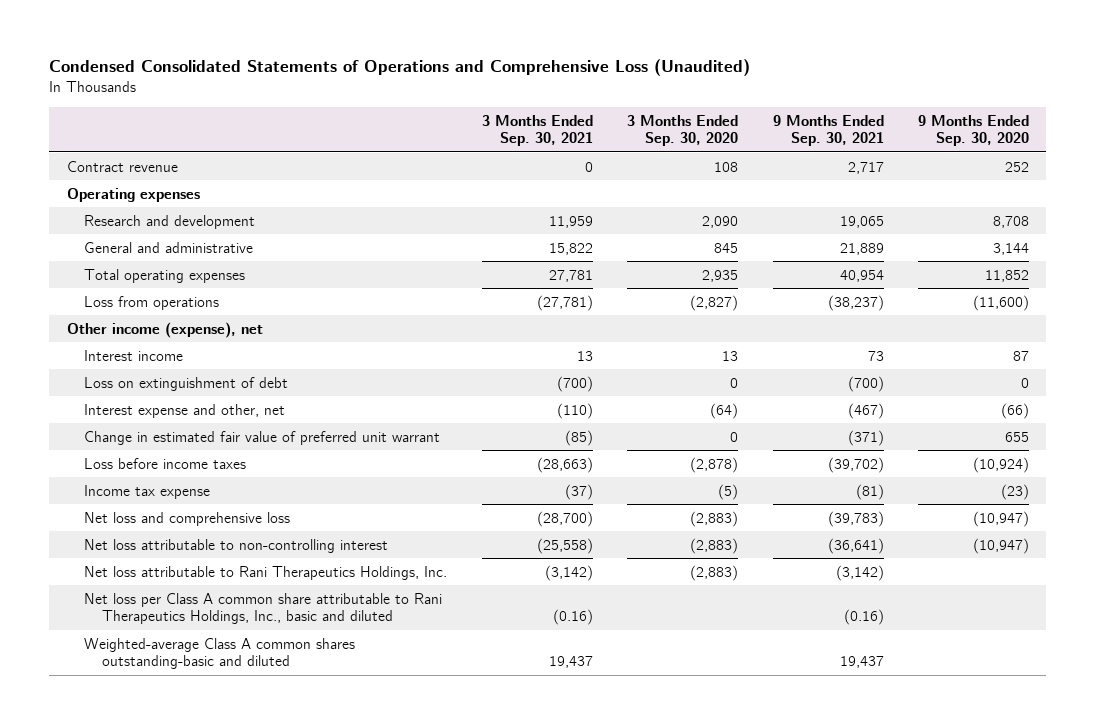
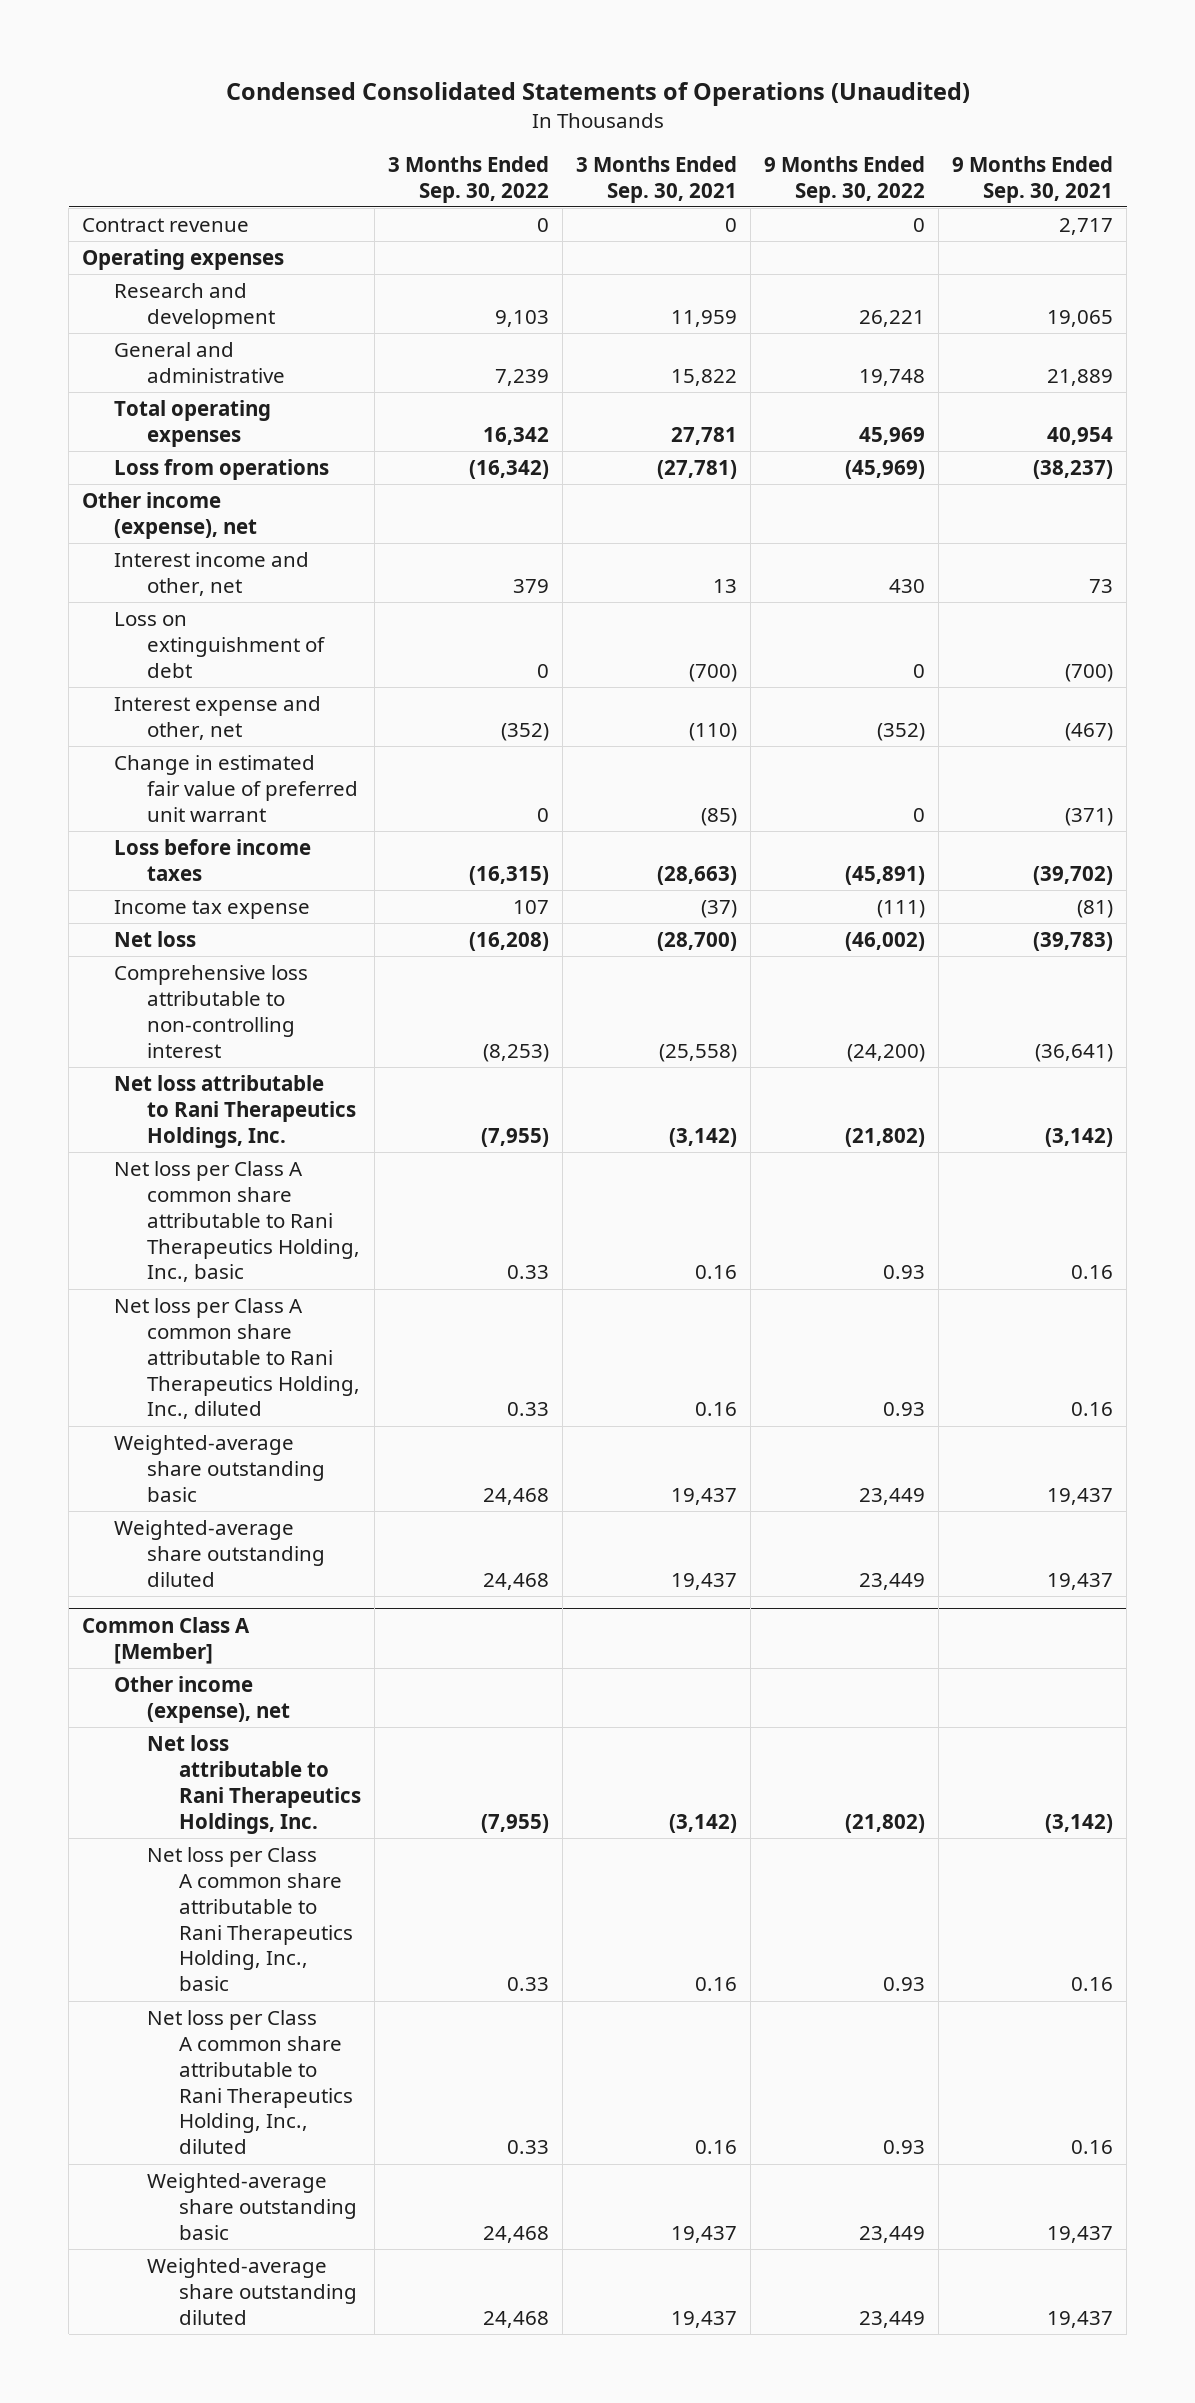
- Condensed Consolidated Statements of Operations and Comprehensive Loss (Unaudited)
+ Condensed Consolidated Statements of Operations (Unaudited)
- | 3 Months Ended Sep. 30, 2021 | 3 Months Ended Sep. 30, 2020 | 9 Months Ended Sep. 30, 2021 | 9 Months Ended Sep. 30, 2020
+ | 3 Months Ended Sep. 30, 2022 | 3 Months Ended Sep. 30, 2021 | 9 Months Ended Sep. 30, 2022 | 9 Months Ended Sep. 30, 2021
- Interest income | 13 | 13 | 73 | 87
+ Interest income and other, net | 379 | 13 | 430 | 73
- Net loss and comprehensive loss | (28,700) | (2,883) | (39,783) | (10,947)
- Net loss attributable to non-controlling interest | (25,558) | (2,883) | (36,641) | (10,947)
+ Net loss | (16,208) | (28,700) | (46,002) | (39,783)
+ Comprehensive loss attributable to non-controlling interest | (8,253) | (25,558) | (24,200) | (36,641)
- Net loss per Class A common share attributable to Rani Therapeutics Holdings, Inc., basic and diluted | (0.16) | | (0.16) |
- Weighted-average Class A common shares outstanding-basic and diluted | 19,437 | | 19,437 |
+ Net loss per Class A common share attributable to Rani Therapeutics Holding, Inc., basic | 0.33 | 0.16 | 0.93 | 0.16
+ Net loss per Class A common share attributable to Rani Therapeutics Holding, Inc., diluted | 0.33 | 0.16 | 0.93 | 0.16
+ Weighted-average share outstanding basic | 24,468 | 19,437 | 23,449 | 19,437
+ Weighted-average share outstanding diluted | 24,468 | 19,437 | 23,449 | 19,437
+ Common Class A [Member]
+ Other income (expense), net
+ Net loss attributable to Rani Therapeutics Holdings, Inc. | (7,955) | (3,142) | (21,802) | (3,142)
+ Net loss per Class A common share attributable to Rani Therapeutics Holding, Inc., basic | 0.33 | 0.16 | 0.93 | 0.16
+ Net loss per Class A common share attributable to Rani Therapeutics Holding, Inc., diluted | 0.33 | 0.16 | 0.93 | 0.16
+ Weighted-average share outstanding basic | 24,468 | 19,437 | 23,449 | 19,437
+ Weighted-average share outstanding diluted | 24,468 | 19,437 | 23,449 | 19,437

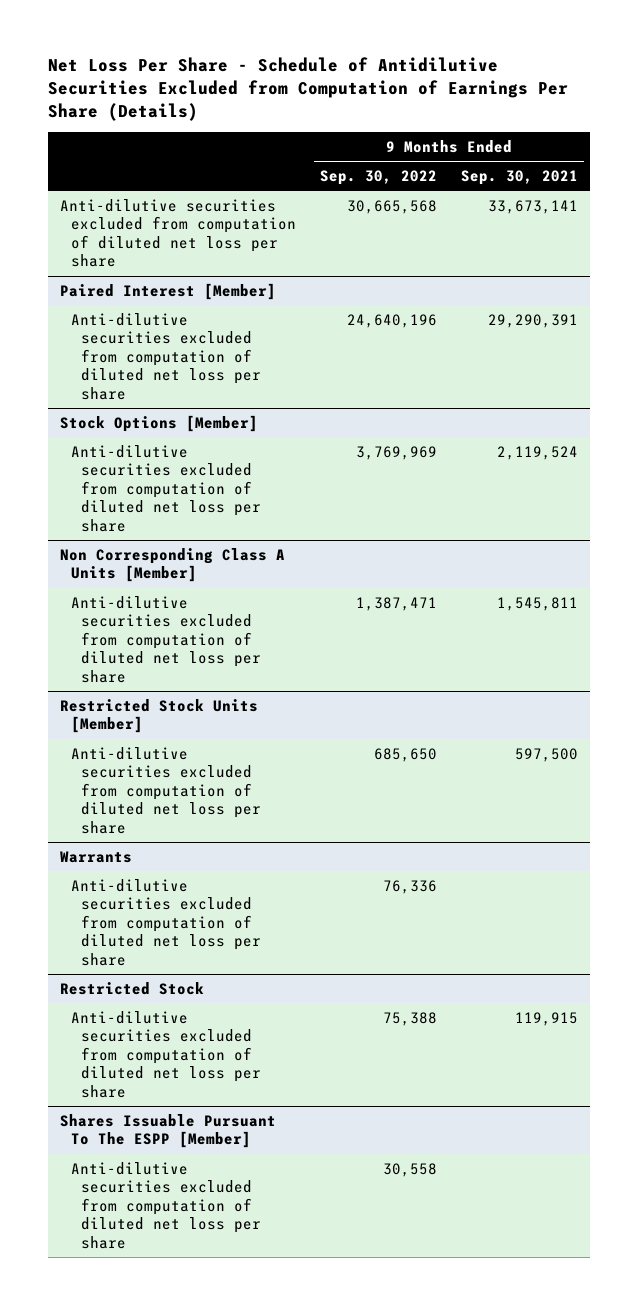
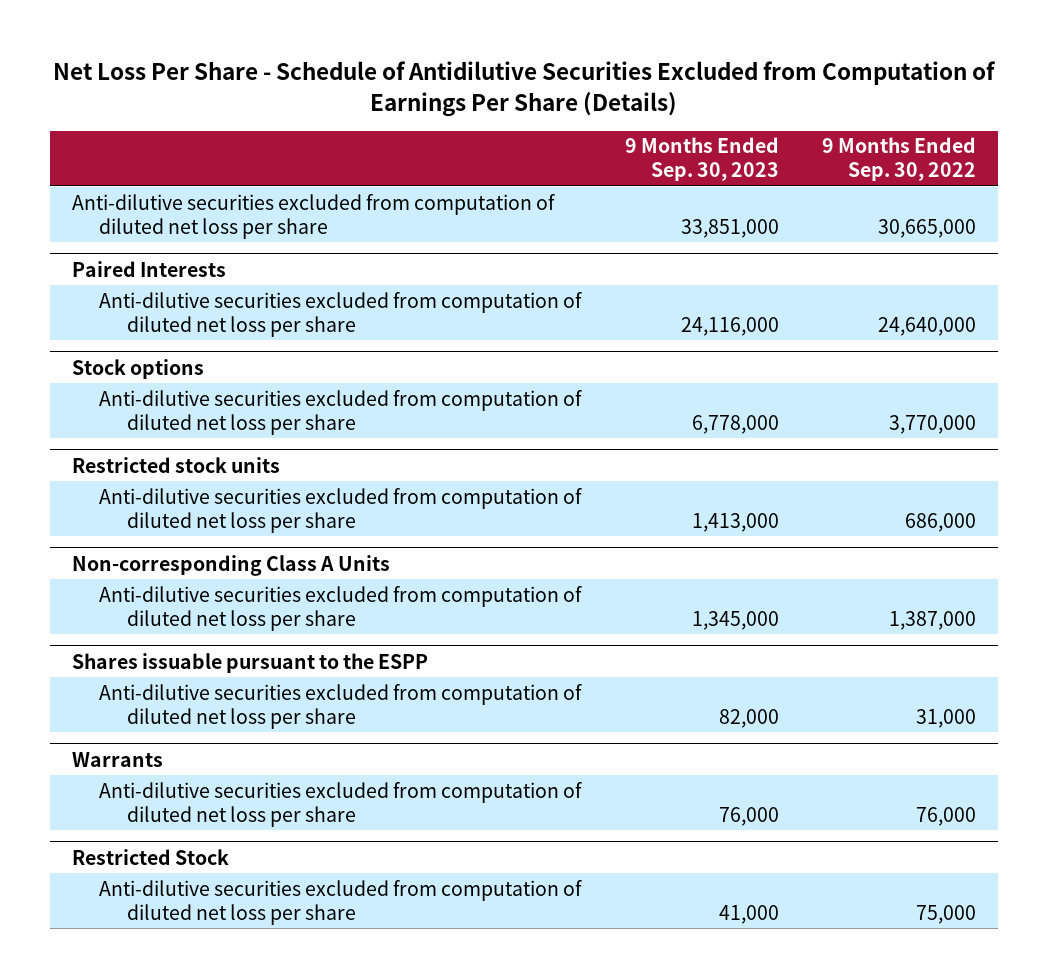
- | 9 Months Ended Sep. 30, 2022 | 9 Months Ended Sep. 30, 2021
+ | 9 Months Ended Sep. 30, 2023 | 9 Months Ended Sep. 30, 2022
- Anti-dilutive securities excluded from computation of diluted net loss per share | 30,665,568 | 33,673,141
- Paired Interest [Member]
- Anti-dilutive securities excluded from computation of diluted net loss per share | 24,640,196 | 29,290,391
- Stock Options [Member]
- Anti-dilutive securities excluded from computation of diluted net loss per share | 3,769,969 | 2,119,524
- Non Corresponding Class A Units [Member]
- Anti-dilutive securities excluded from computation of diluted net loss per share | 1,387,471 | 1,545,811
- Restricted Stock Units [Member]
- Anti-dilutive securities excluded from computation of diluted net loss per share | 685,650 | 597,500
+ Anti-dilutive securities excluded from computation of diluted net loss per share | 33,851,000 | 30,665,000
+ Paired Interests
+ Anti-dilutive securities excluded from computation of diluted net loss per share | 24,116,000 | 24,640,000
+ Stock options
+ Anti-dilutive securities excluded from computation of diluted net loss per share | 6,778,000 | 3,770,000
+ Restricted stock units
+ Anti-dilutive securities excluded from computation of diluted net loss per share | 1,413,000 | 686,000
+ Non-corresponding Class A Units
+ Anti-dilutive securities excluded from computation of diluted net loss per share | 1,345,000 | 1,387,000
+ Shares issuable pursuant to the ESPP
+ Anti-dilutive securities excluded from computation of diluted net loss per share | 82,000 | 31,000
@ Warrants
- Anti-dilutive securities excluded from computation of diluted net loss per share | 76,336 |
+ Anti-dilutive securities excluded from computation of diluted net loss per share | 76,000 | 76,000
@ Restricted Stock
- Anti-dilutive securities excluded from computation of diluted net loss per share | 75,388 | 119,915
- Shares Issuable Pursuant To The ESPP [Member]
- Anti-dilutive securities excluded from computation of diluted net loss per share | 30,558 |
@ Restricted Stock
+ Anti-dilutive securities excluded from computation of diluted net loss per share | 41,000 | 75,000

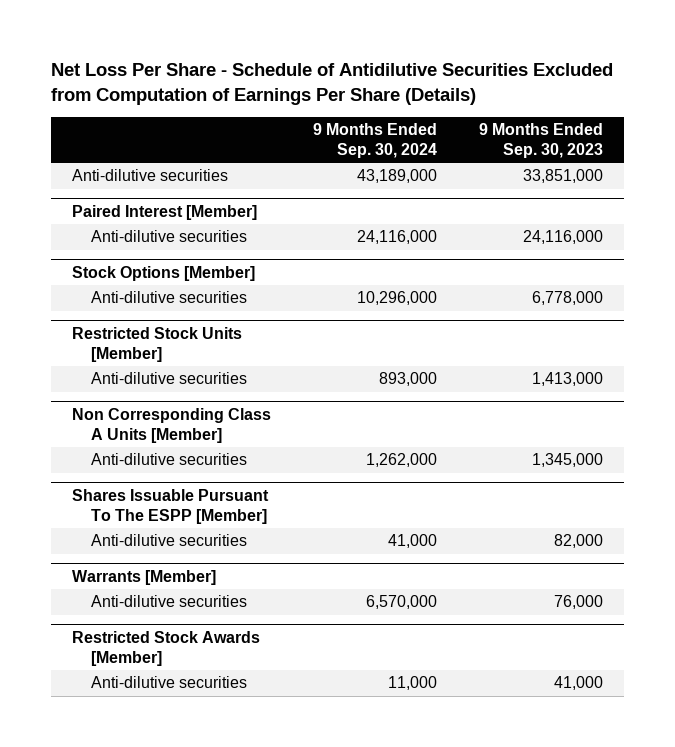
- | 9 Months Ended Sep. 30, 2023 | 9 Months Ended Sep. 30, 2022
+ | 9 Months Ended Sep. 30, 2024 | 9 Months Ended Sep. 30, 2023
- Anti-dilutive securities excluded from computation of diluted net loss per share | 33,851,000 | 30,665,000
- Paired Interests
- Anti-dilutive securities excluded from computation of diluted net loss per share | 24,116,000 | 24,640,000
- Stock options
- Anti-dilutive securities excluded from computation of diluted net loss per share | 6,778,000 | 3,770,000
- Restricted stock units
- Anti-dilutive securities excluded from computation of diluted net loss per share | 1,413,000 | 686,000
- Non-corresponding Class A Units
- Anti-dilutive securities excluded from computation of diluted net loss per share | 1,345,000 | 1,387,000
- Shares issuable pursuant to the ESPP
- Anti-dilutive securities excluded from computation of diluted net loss per share | 82,000 | 31,000
- Warrants
- Anti-dilutive securities excluded from computation of diluted net loss per share | 76,000 | 76,000
- Restricted Stock
- Anti-dilutive securities excluded from computation of diluted net loss per share | 41,000 | 75,000
+ Anti-dilutive securities | 43,189,000 | 33,851,000
+ Paired Interest [Member]
+ Anti-dilutive securities | 24,116,000 | 24,116,000
+ Stock Options [Member]
+ Anti-dilutive securities | 10,296,000 | 6,778,000
+ Restricted Stock Units [Member]
+ Anti-dilutive securities | 893,000 | 1,413,000
+ Non Corresponding Class A Units [Member]
+ Anti-dilutive securities | 1,262,000 | 1,345,000
+ Shares Issuable Pursuant To The ESPP [Member]
+ Anti-dilutive securities | 41,000 | 82,000
+ Warrants [Member]
+ Anti-dilutive securities | 6,570,000 | 76,000
+ Restricted Stock Awards [Member]
+ Anti-dilutive securities | 11,000 | 41,000

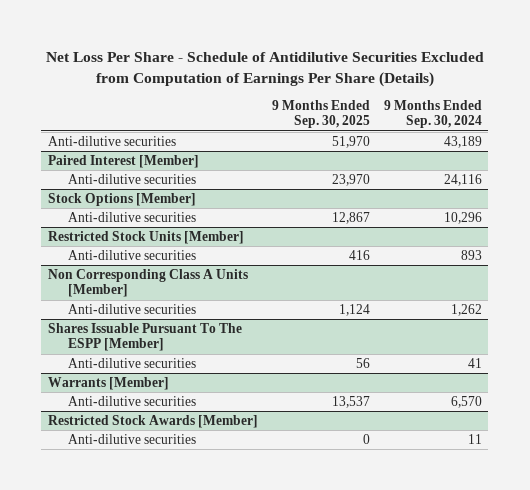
- | 9 Months Ended Sep. 30, 2024 | 9 Months Ended Sep. 30, 2023
+ | 9 Months Ended Sep. 30, 2025 | 9 Months Ended Sep. 30, 2024
- Anti-dilutive securities | 43,189,000 | 33,851,000
+ Anti-dilutive securities | 51,970 | 43,189
@ Paired Interest [Member]
- Anti-dilutive securities | 24,116,000 | 24,116,000
+ Anti-dilutive securities | 23,970 | 24,116
@ Stock Options [Member]
- Anti-dilutive securities | 10,296,000 | 6,778,000
+ Anti-dilutive securities | 12,867 | 10,296
@ Restricted Stock Units [Member]
- Anti-dilutive securities | 893,000 | 1,413,000
+ Anti-dilutive securities | 416 | 893
@ Non Corresponding Class A Units [Member]
- Anti-dilutive securities | 1,262,000 | 1,345,000
+ Anti-dilutive securities | 1,124 | 1,262
@ Shares Issuable Pursuant To The ESPP [Member]
- Anti-dilutive securities | 41,000 | 82,000
+ Anti-dilutive securities | 56 | 41
@ Warrants [Member]
- Anti-dilutive securities | 6,570,000 | 76,000
+ Anti-dilutive securities | 13,537 | 6,570
@ Restricted Stock Awards [Member]
- Anti-dilutive securities | 11,000 | 41,000
+ Anti-dilutive securities | 0 | 11

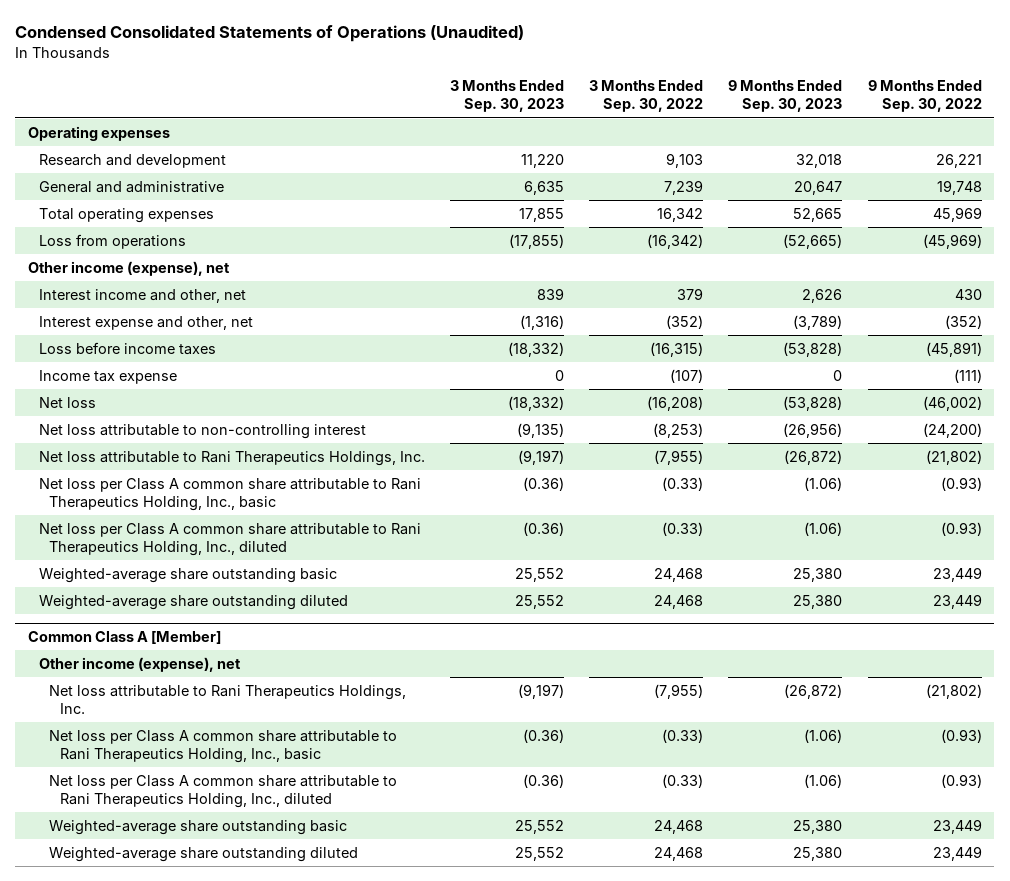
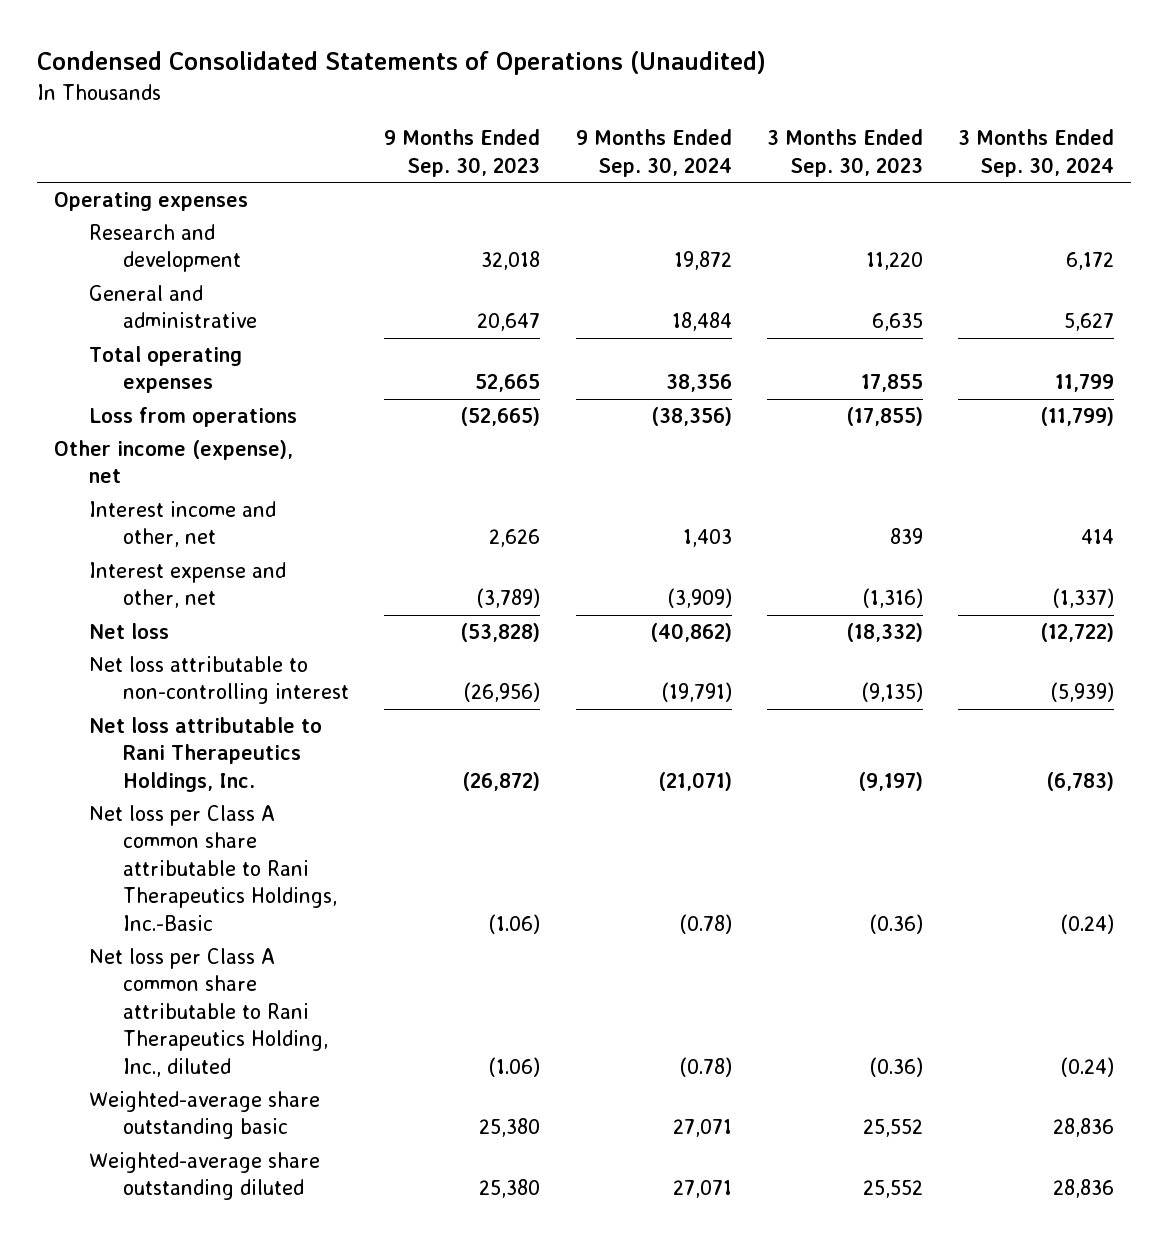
- | 3 Months Ended Sep. 30, 2023 | 3 Months Ended Sep. 30, 2022 | 9 Months Ended Sep. 30, 2023 | 9 Months Ended Sep. 30, 2022
+ | 9 Months Ended Sep. 30, 2023 | 9 Months Ended Sep. 30, 2024 | 3 Months Ended Sep. 30, 2023 | 3 Months Ended Sep. 30, 2024
- Loss before income taxes | (18,332) | (16,315) | (53,828) | (45,891)
- Income tax expense | 0 | (107) | 0 | (111)
- Net loss per Class A common share attributable to Rani Therapeutics Holding, Inc., basic | (0.36) | (0.33) | (1.06) | (0.93)
- Net loss per Class A common share attributable to Rani Therapeutics Holding, Inc., diluted | (0.36) | (0.33) | (1.06) | (0.93)
- Weighted-average share outstanding basic | 25,552 | 24,468 | 25,380 | 23,449
- Weighted-average share outstanding diluted | 25,552 | 24,468 | 25,380 | 23,449
- Common Class A [Member]
- Other income (expense), net
- Net loss attributable to Rani Therapeutics Holdings, Inc. | (9,197) | (7,955) | (26,872) | (21,802)
- Net loss per Class A common share attributable to Rani Therapeutics Holding, Inc., basic | (0.36) | (0.33) | (1.06) | (0.93)
+ Net loss per Class A common share attributable to Rani Therapeutics Holdings, Inc.-Basic | (1.06) | (0.78) | (0.36) | (0.24)

